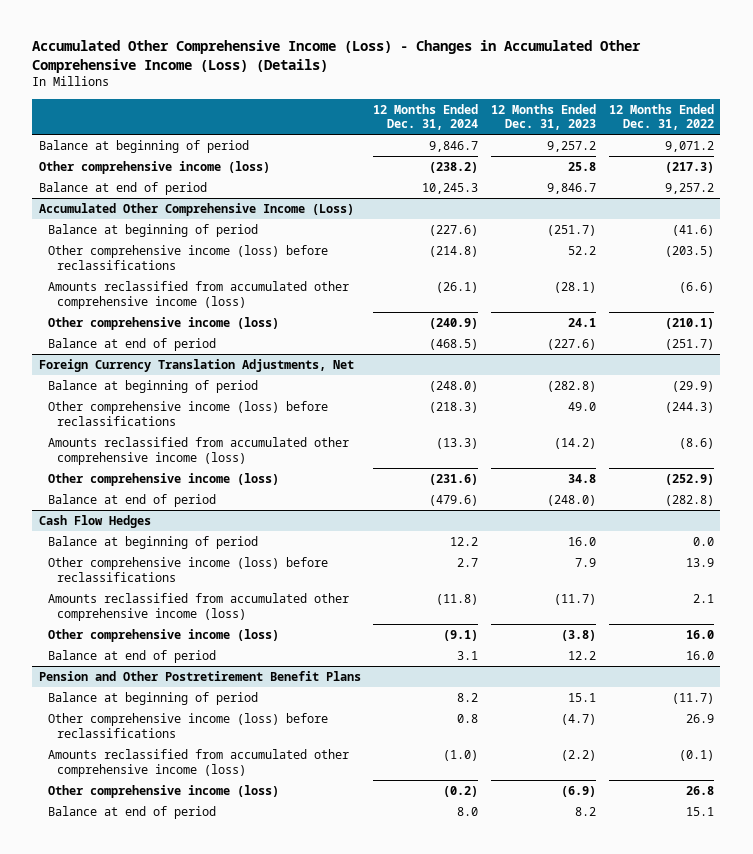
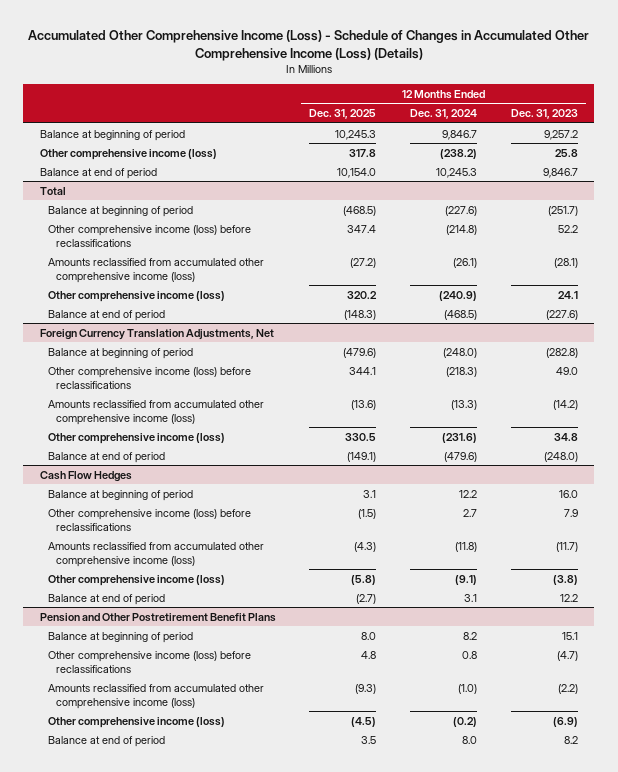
- Accumulated Other Comprehensive Income (Loss) - Changes in Accumulated Other Comprehensive Income (Loss) (Details)
+ Accumulated Other Comprehensive Income (Loss) - Schedule of Changes in Accumulated Other Comprehensive Income (Loss) (Details)
- | 12 Months Ended Dec. 31, 2024 | 12 Months Ended Dec. 31, 2023 | 12 Months Ended Dec. 31, 2022
+ | 12 Months Ended Dec. 31, 2025 | 12 Months Ended Dec. 31, 2024 | 12 Months Ended Dec. 31, 2023
- Accumulated Other Comprehensive Income (Loss)
+ Total

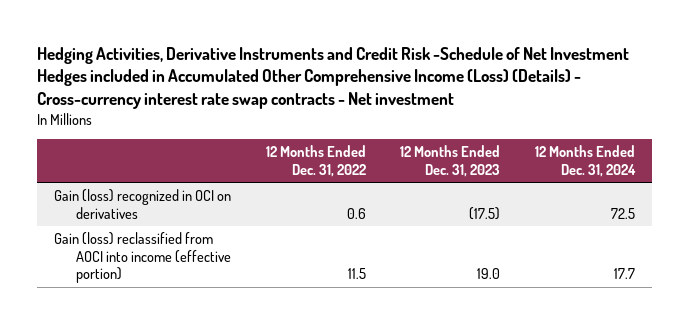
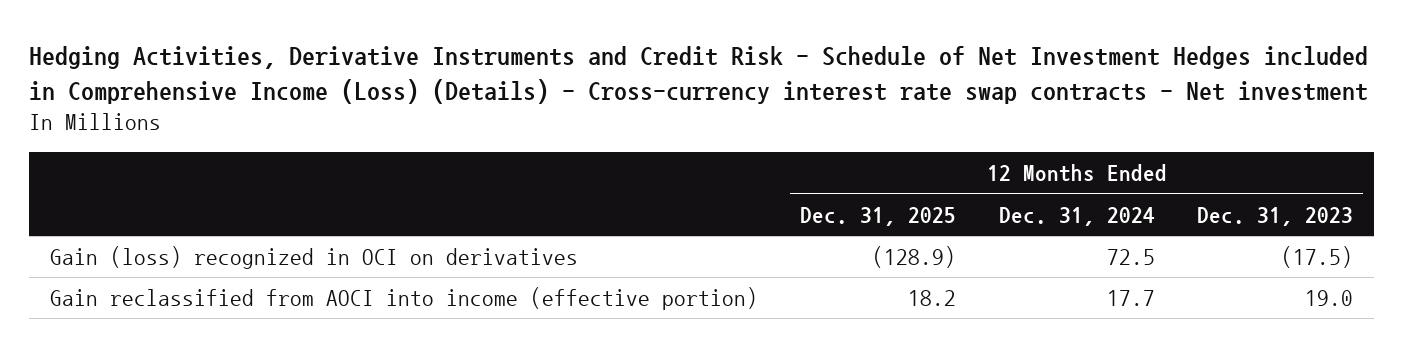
- Hedging Activities, Derivative Instruments and Credit Risk -Schedule of Net Investment Hedges included in Accumulated Other Comprehensive Income (Loss) (Details) - Cross-currency interest rate swap contracts - Net investment
+ Hedging Activities, Derivative Instruments and Credit Risk - Schedule of Net Investment Hedges included in Comprehensive Income (Loss) (Details) - Cross-currency interest rate swap contracts - Net investment
- | 12 Months Ended Dec. 31, 2022 | 12 Months Ended Dec. 31, 2023 | 12 Months Ended Dec. 31, 2024
+ | 12 Months Ended Dec. 31, 2025 | 12 Months Ended Dec. 31, 2024 | 12 Months Ended Dec. 31, 2023
- Gain (loss) reclassified from AOCI into income (effective portion) | 11.5 | 19.0 | 17.7
+ Gain reclassified from AOCI into income (effective portion) | 18.2 | 17.7 | 19.0

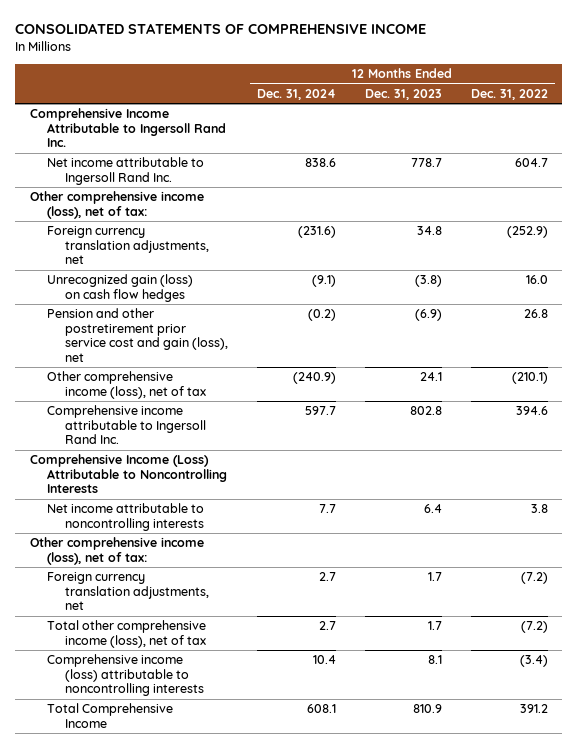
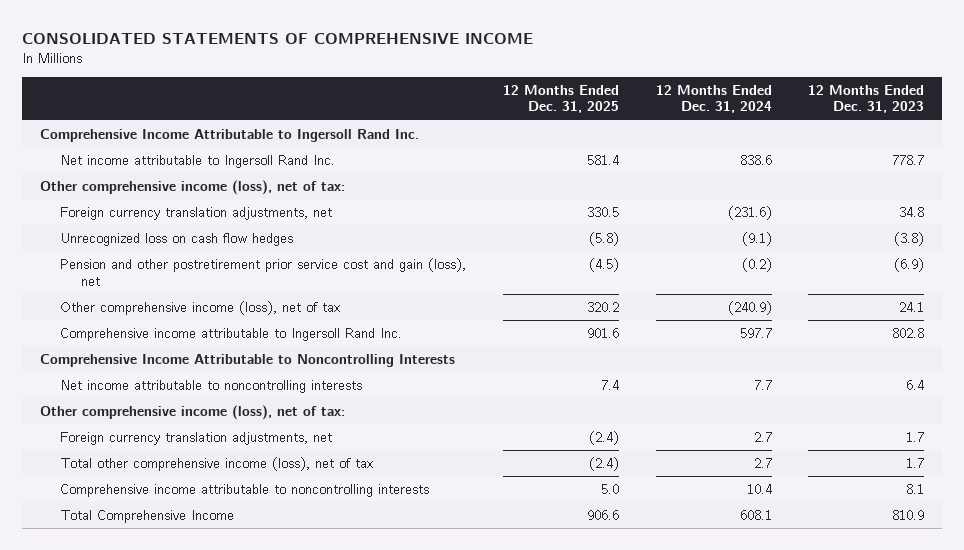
- | 12 Months Ended Dec. 31, 2024 | 12 Months Ended Dec. 31, 2023 | 12 Months Ended Dec. 31, 2022
+ | 12 Months Ended Dec. 31, 2025 | 12 Months Ended Dec. 31, 2024 | 12 Months Ended Dec. 31, 2023
- Unrecognized gain (loss) on cash flow hedges | (9.1) | (3.8) | 16.0
+ Unrecognized loss on cash flow hedges | (5.8) | (9.1) | (3.8)
- Comprehensive Income (Loss) Attributable to Noncontrolling Interests
+ Comprehensive Income Attributable to Noncontrolling Interests
- Comprehensive income (loss) attributable to noncontrolling interests | 10.4 | 8.1 | (3.4)
+ Comprehensive income attributable to noncontrolling interests | 5.0 | 10.4 | 8.1

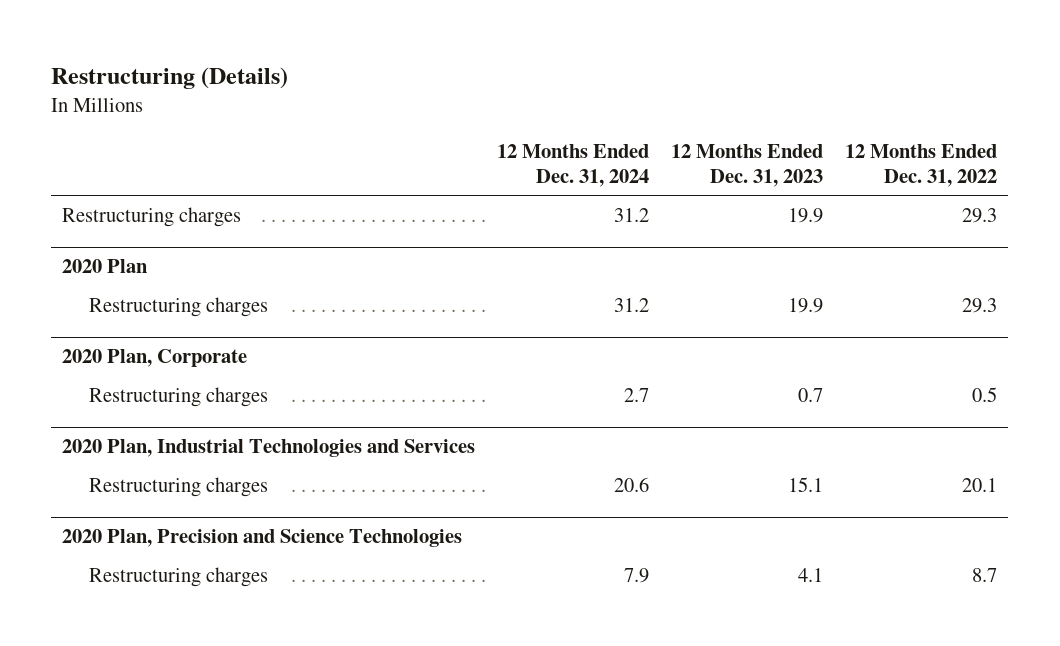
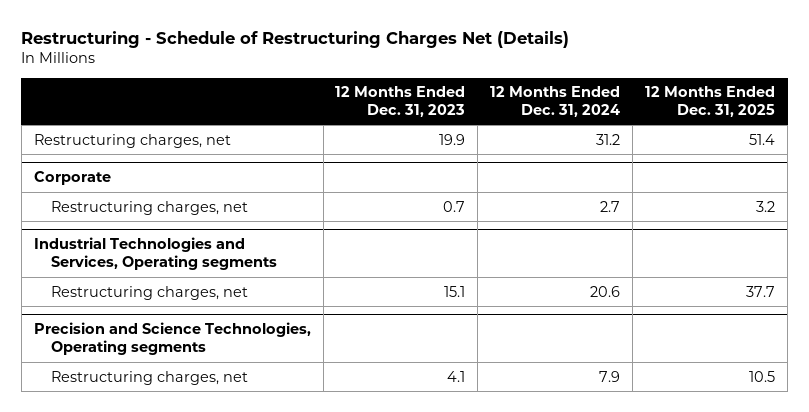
- Restructuring (Details)
+ Restructuring - Schedule of Restructuring Charges Net (Details)
- | 12 Months Ended Dec. 31, 2024 | 12 Months Ended Dec. 31, 2023 | 12 Months Ended Dec. 31, 2022
+ | 12 Months Ended Dec. 31, 2023 | 12 Months Ended Dec. 31, 2024 | 12 Months Ended Dec. 31, 2025
- Restructuring charges | 31.2 | 19.9 | 29.3
- 2020 Plan
- Restructuring charges | 31.2 | 19.9 | 29.3
- 2020 Plan, Corporate
- Restructuring charges | 2.7 | 0.7 | 0.5
- 2020 Plan, Industrial Technologies and Services
- Restructuring charges | 20.6 | 15.1 | 20.1
- 2020 Plan, Precision and Science Technologies
- Restructuring charges | 7.9 | 4.1 | 8.7
+ Restructuring charges, net | 19.9 | 31.2 | 51.4
+ Corporate
+ Restructuring charges, net | 0.7 | 2.7 | 3.2
+ Industrial Technologies and Services, Operating segments
+ Restructuring charges, net | 15.1 | 20.6 | 37.7
+ Precision and Science Technologies, Operating segments
+ Restructuring charges, net | 4.1 | 7.9 | 10.5

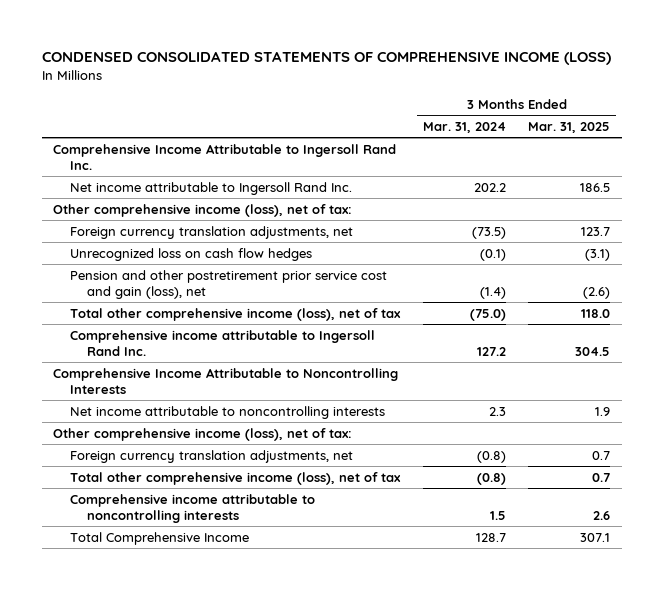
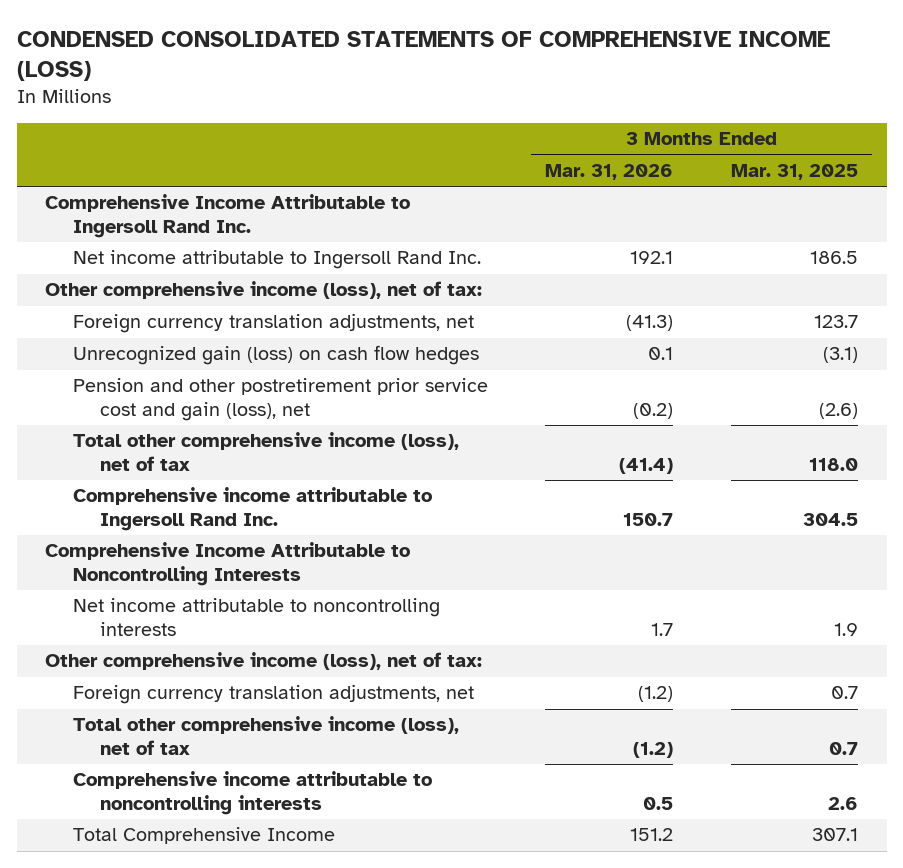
- | 3 Months Ended Mar. 31, 2024 | 3 Months Ended Mar. 31, 2025
+ | 3 Months Ended Mar. 31, 2026 | 3 Months Ended Mar. 31, 2025
- Unrecognized loss on cash flow hedges | (0.1) | (3.1)
+ Unrecognized gain (loss) on cash flow hedges | 0.1 | (3.1)

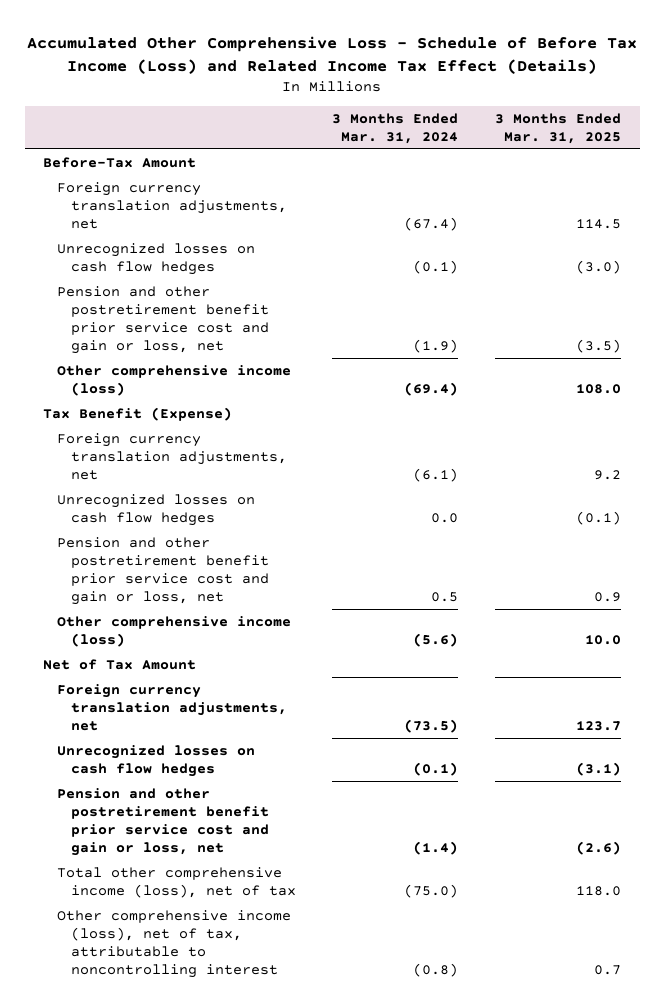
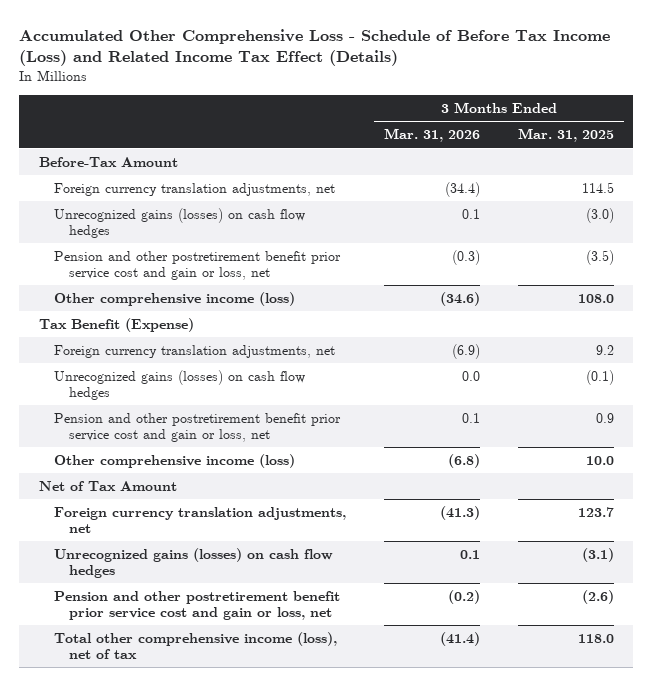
- | 3 Months Ended Mar. 31, 2024 | 3 Months Ended Mar. 31, 2025
+ | 3 Months Ended Mar. 31, 2026 | 3 Months Ended Mar. 31, 2025
- Unrecognized losses on cash flow hedges | (0.1) | (3.0)
+ Unrecognized gains (losses) on cash flow hedges | 0.1 | (3.0)
- Unrecognized losses on cash flow hedges | 0.0 | (0.1)
+ Unrecognized gains (losses) on cash flow hedges | 0.0 | (0.1)
- Unrecognized losses on cash flow hedges | (0.1) | (3.1)
+ Unrecognized gains (losses) on cash flow hedges | 0.1 | (3.1)
- Other comprehensive income (loss), net of tax, attributable to noncontrolling interest | (0.8) | 0.7

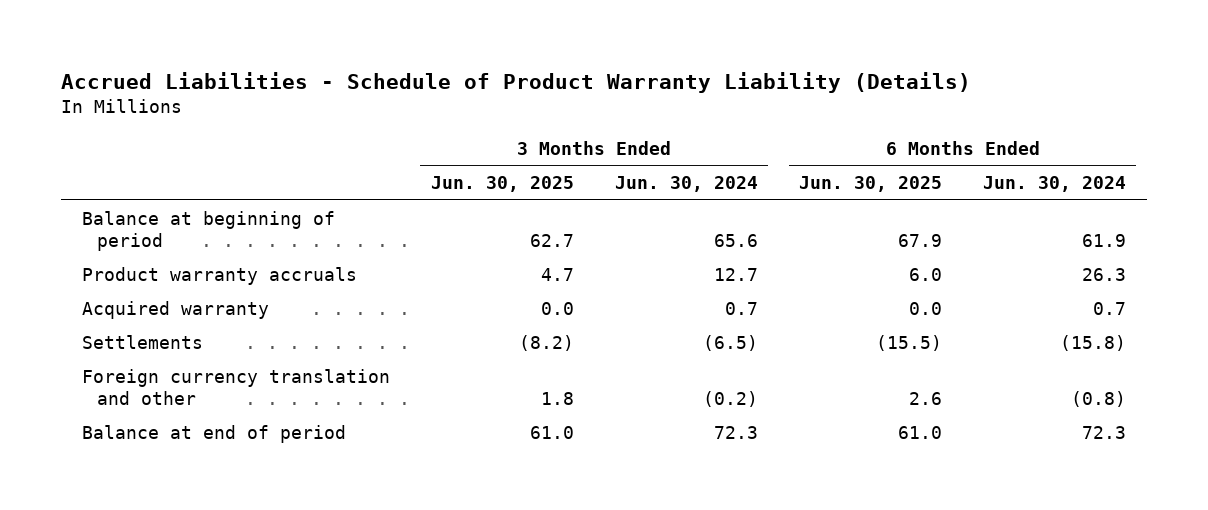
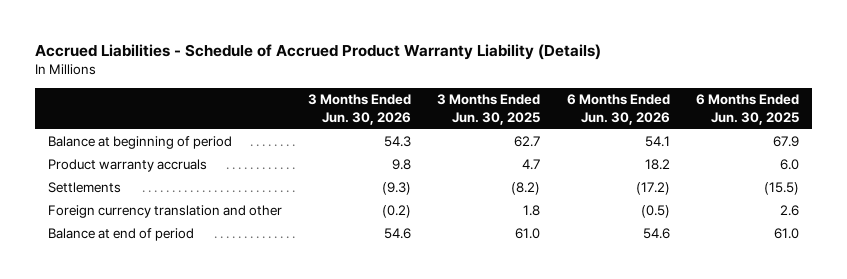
- Accrued Liabilities - Schedule of Product Warranty Liability (Details)
+ Accrued Liabilities - Schedule of Accrued Product Warranty Liability (Details)
- | 3 Months Ended Jun. 30, 2025 | 3 Months Ended Jun. 30, 2024 | 6 Months Ended Jun. 30, 2025 | 6 Months Ended Jun. 30, 2024
+ | 3 Months Ended Jun. 30, 2026 | 3 Months Ended Jun. 30, 2025 | 6 Months Ended Jun. 30, 2026 | 6 Months Ended Jun. 30, 2025
- Acquired warranty | 0.0 | 0.7 | 0.0 | 0.7

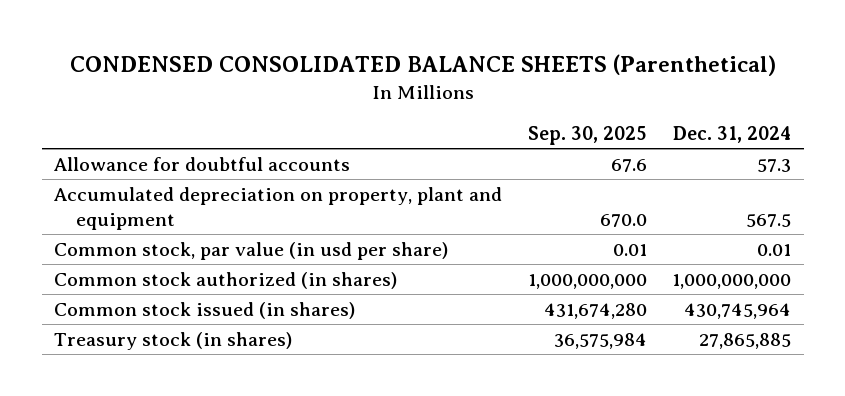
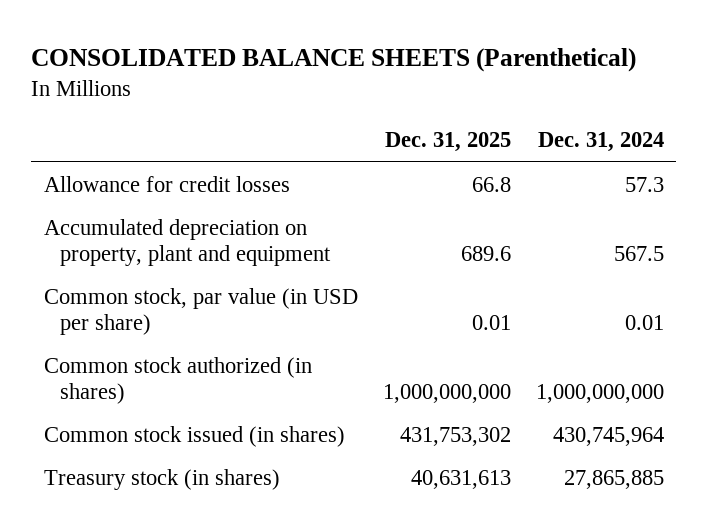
- CONDENSED CONSOLIDATED BALANCE SHEETS (Parenthetical)
+ CONSOLIDATED BALANCE SHEETS (Parenthetical)
- | Sep. 30, 2025 | Dec. 31, 2024
+ | Dec. 31, 2025 | Dec. 31, 2024
- Allowance for doubtful accounts | 67.6 | 57.3
+ Allowance for credit losses | 66.8 | 57.3
- Common stock, par value (in usd per share) | 0.01 | 0.01
+ Common stock, par value (in USD per share) | 0.01 | 0.01

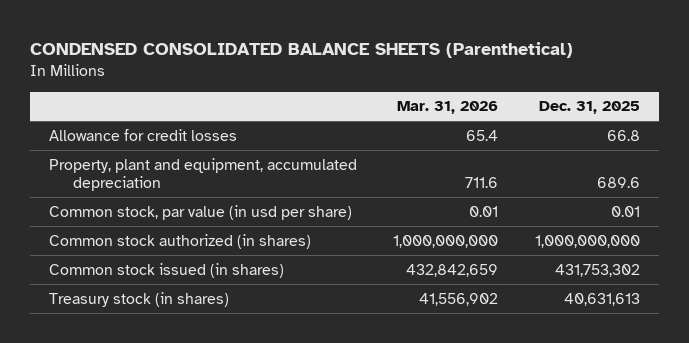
- CONSOLIDATED BALANCE SHEETS (Parenthetical)
+ CONDENSED CONSOLIDATED BALANCE SHEETS (Parenthetical)
- | Dec. 31, 2025 | Dec. 31, 2024
+ | Mar. 31, 2026 | Dec. 31, 2025
- Accumulated depreciation on property, plant and equipment | 689.6 | 567.5
- Common stock, par value (in USD per share) | 0.01 | 0.01
+ Property, plant and equipment, accumulated depreciation | 711.6 | 689.6
+ Common stock, par value (in usd per share) | 0.01 | 0.01

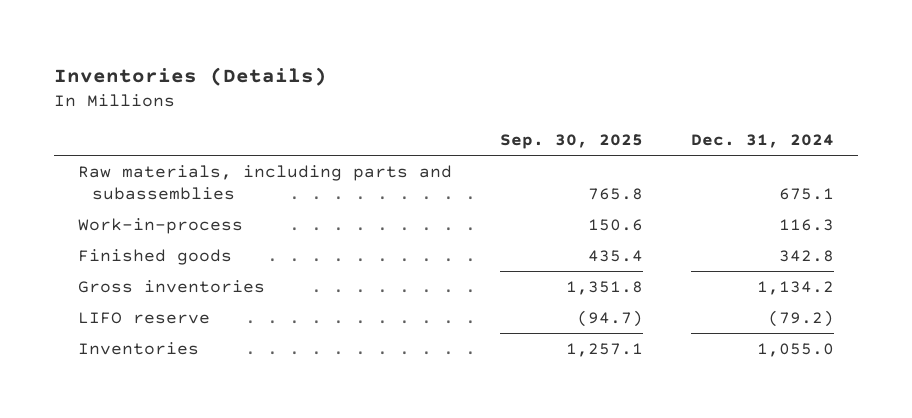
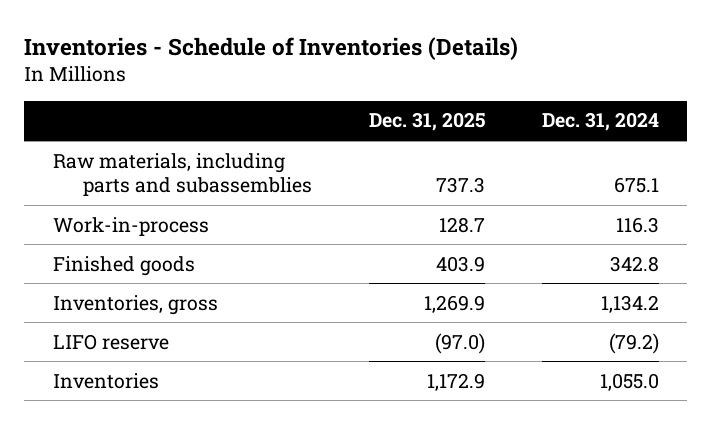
- Inventories (Details)
+ Inventories - Schedule of Inventories (Details)
- | Sep. 30, 2025 | Dec. 31, 2024
+ | Dec. 31, 2025 | Dec. 31, 2024
- Gross inventories | 1,351.8 | 1,134.2
+ Inventories, gross | 1,269.9 | 1,134.2

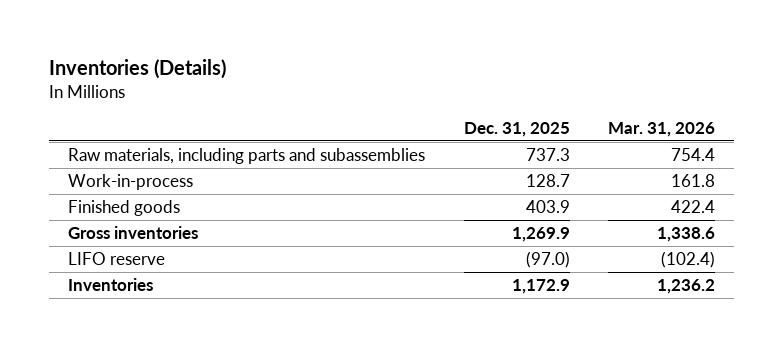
- Inventories - Schedule of Inventories (Details)
+ Inventories (Details)
- | Dec. 31, 2025 | Dec. 31, 2024
+ | Dec. 31, 2025 | Mar. 31, 2026
- Inventories, gross | 1,269.9 | 1,134.2
+ Gross inventories | 1,269.9 | 1,338.6

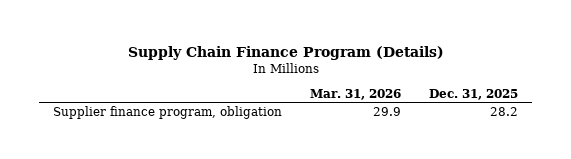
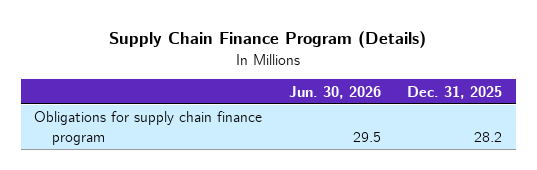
- | Mar. 31, 2026 | Dec. 31, 2025
+ | Jun. 30, 2026 | Dec. 31, 2025
- Supplier finance program, obligation | 29.9 | 28.2
+ Obligations for supply chain finance program | 29.5 | 28.2

